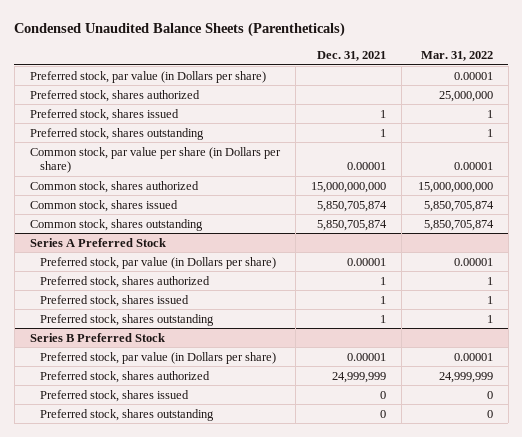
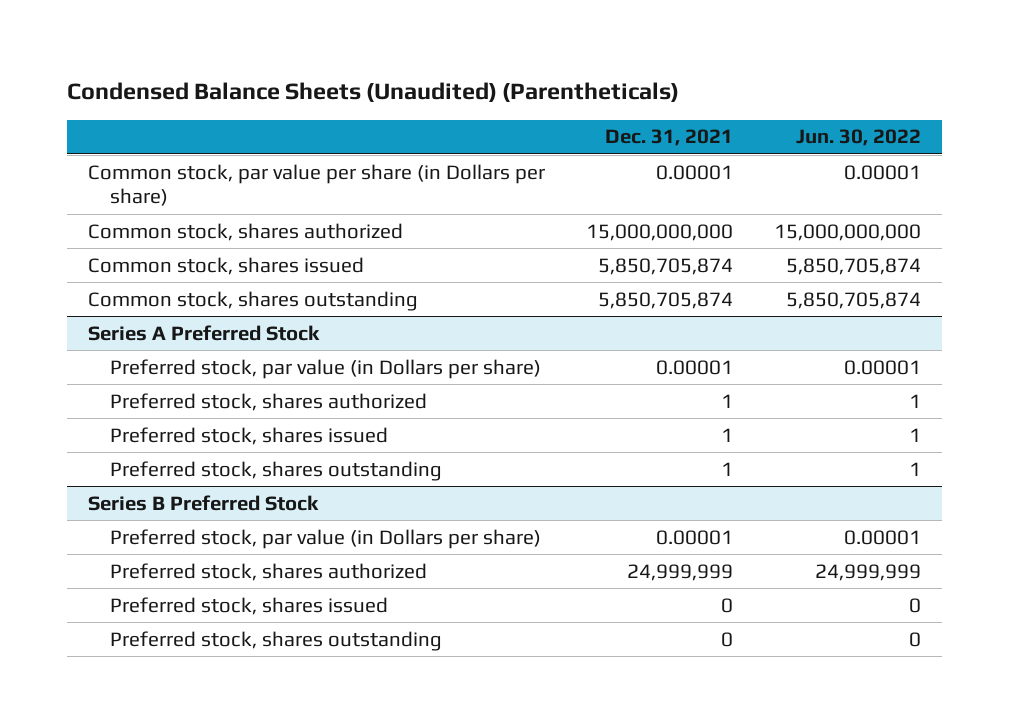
- Condensed Unaudited Balance Sheets (Parentheticals)
+ Condensed Balance Sheets (Unaudited) (Parentheticals)
- | Dec. 31, 2021 | Mar. 31, 2022
+ | Dec. 31, 2021 | Jun. 30, 2022
- Preferred stock, par value (in Dollars per share) | | 0.00001
- Preferred stock, shares authorized | | 25,000,000
- Preferred stock, shares issued | 1 | 1
- Preferred stock, shares outstanding | 1 | 1

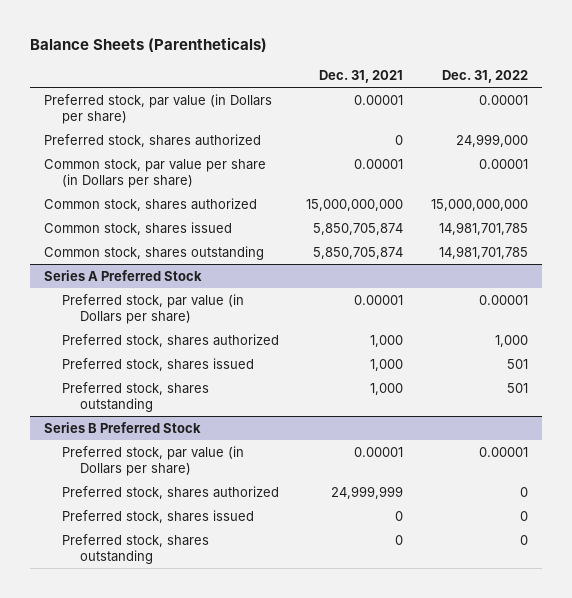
- Condensed Balance Sheets (Unaudited) (Parentheticals)
+ Balance Sheets (Parentheticals)
- | Dec. 31, 2021 | Jun. 30, 2022
+ | Dec. 31, 2021 | Dec. 31, 2022
+ Preferred stock, par value (in Dollars per share) | 0.00001 | 0.00001
+ Preferred stock, shares authorized | 0 | 24,999,000
@ Series A Preferred Stock
- Preferred stock, shares authorized | 1 | 1
- Preferred stock, shares issued | 1 | 1
- Preferred stock, shares outstanding | 1 | 1
+ Preferred stock, shares authorized | 1,000 | 1,000
+ Preferred stock, shares issued | 1,000 | 501
+ Preferred stock, shares outstanding | 1,000 | 501

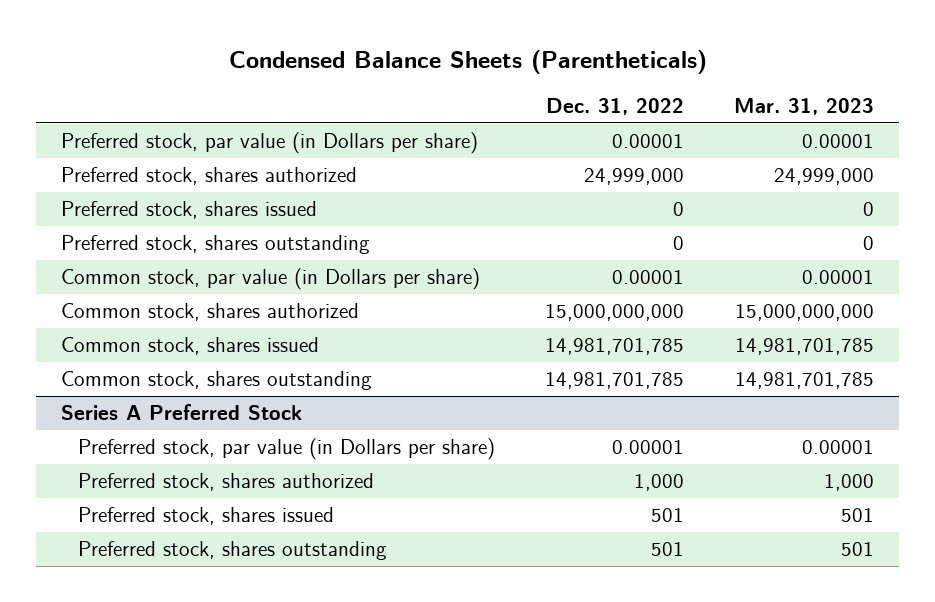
- Balance Sheets (Parentheticals)
+ Condensed Balance Sheets (Parentheticals)
- | Dec. 31, 2021 | Dec. 31, 2022
+ | Dec. 31, 2022 | Mar. 31, 2023
- Common stock, par value per share (in Dollars per share) | 0.00001 | 0.00001
+ Preferred stock, shares issued | 0 | 0
+ Preferred stock, shares outstanding | 0 | 0
+ Common stock, par value (in Dollars per share) | 0.00001 | 0.00001
- Series B Preferred Stock
- Preferred stock, par value (in Dollars per share) | 0.00001 | 0.00001
- Preferred stock, shares authorized | 24,999,999 | 0
- Preferred stock, shares issued | 0 | 0
- Preferred stock, shares outstanding | 0 | 0

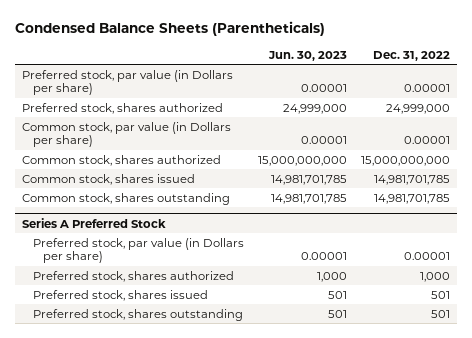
- | Dec. 31, 2022 | Mar. 31, 2023
+ | Jun. 30, 2023 | Dec. 31, 2022
- Preferred stock, shares issued | 0 | 0
- Preferred stock, shares outstanding | 0 | 0

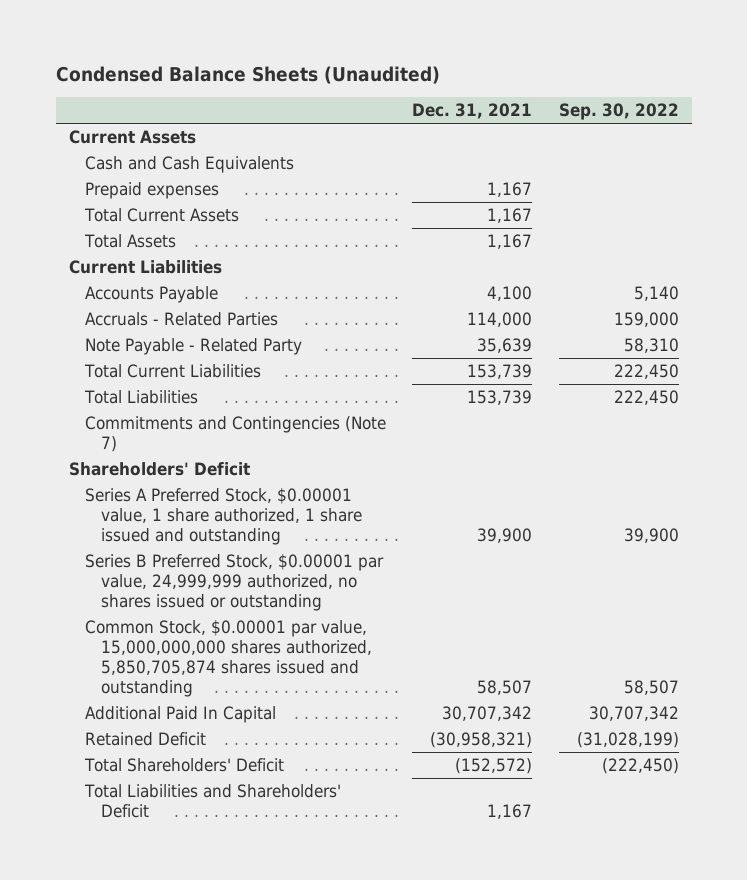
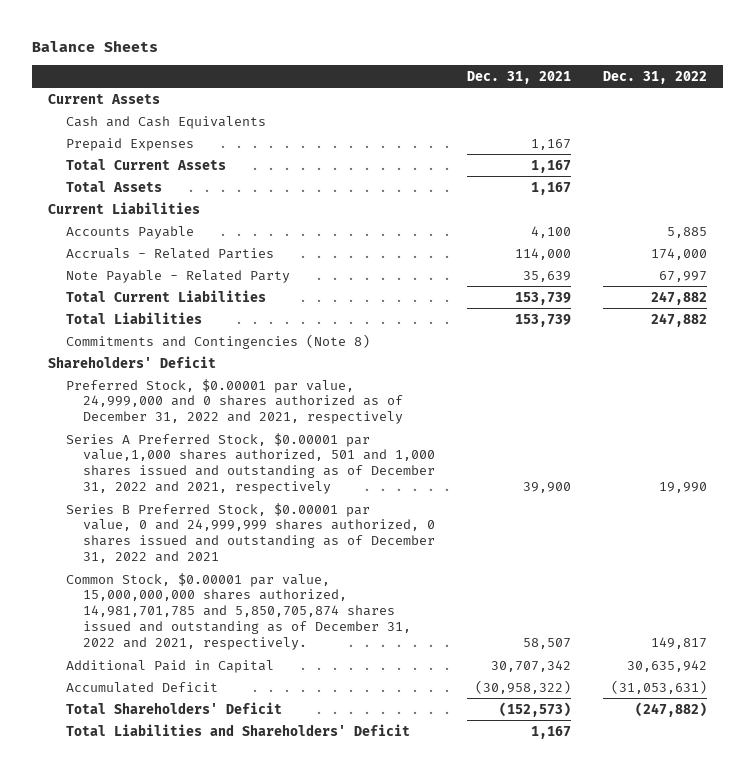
- Condensed Balance Sheets (Unaudited)
+ Balance Sheets
- | Dec. 31, 2021 | Sep. 30, 2022
+ | Dec. 31, 2021 | Dec. 31, 2022
- Prepaid expenses | 1,167 |
+ Prepaid Expenses | 1,167 |
- Commitments and Contingencies (Note 7)
+ Commitments and Contingencies (Note 8)
- Series A Preferred Stock, $0.00001 value, 1 share authorized, 1 share issued and outstanding | 39,900 | 39,900
- Series B Preferred Stock, $0.00001 par value, 24,999,999 authorized, no shares issued or outstanding
- Common Stock, $0.00001 par value, 15,000,000,000 shares authorized, 5,850,705,874 shares issued and outstanding | 58,507 | 58,507
- Additional Paid In Capital | 30,707,342 | 30,707,342
- Retained Deficit | (30,958,321) | (31,028,199)
- Total Shareholders' Deficit | (152,572) | (222,450)
+ Preferred Stock, $0.00001 par value, 24,999,000 and 0 shares authorized as of December 31, 2022 and 2021, respectively
+ Series A Preferred Stock, $0.00001 par value,1,000 shares authorized, 501 and 1,000 shares issued and outstanding as of December 31, 2022 and 2021, respectively | 39,900 | 19,990
+ Series B Preferred Stock, $0.00001 par value, 0 and 24,999,999 shares authorized, 0 shares issued and outstanding as of December 31, 2022 and 2021
+ Common Stock, $0.00001 par value, 15,000,000,000 shares authorized, 14,981,701,785 and 5,850,705,874 shares issued and outstanding as of December 31, 2022 and 2021, respectively. | 58,507 | 149,817
+ Additional Paid in Capital | 30,707,342 | 30,635,942
+ Accumulated Deficit | (30,958,322) | (31,053,631)
+ Total Shareholders' Deficit | (152,573) | (247,882)

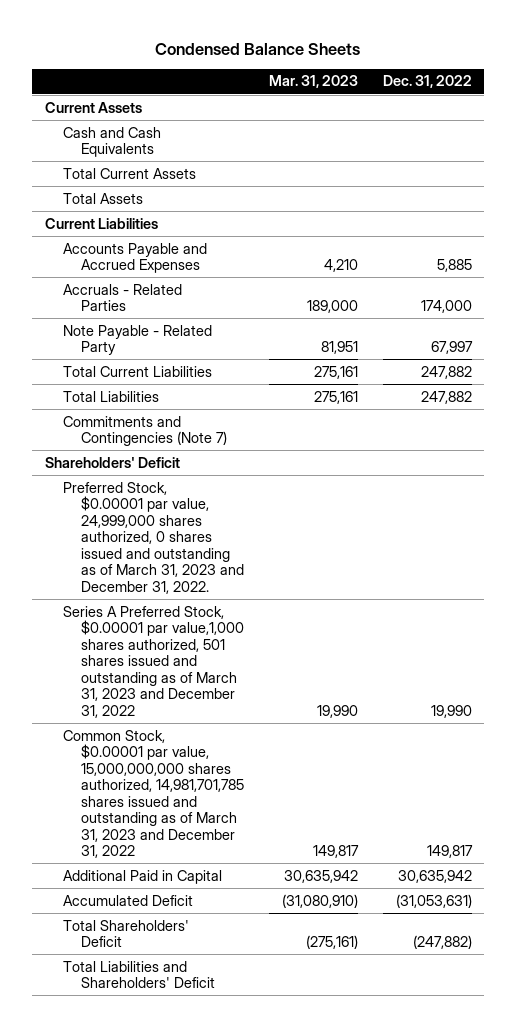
- Balance Sheets
+ Condensed Balance Sheets
- | Dec. 31, 2021 | Dec. 31, 2022
+ | Mar. 31, 2023 | Dec. 31, 2022
- Prepaid Expenses | 1,167 |
- Accounts Payable | 4,100 | 5,885
+ Accounts Payable and Accrued Expenses | 4,210 | 5,885
- Commitments and Contingencies (Note 8)
+ Commitments and Contingencies (Note 7)
- Preferred Stock, $0.00001 par value, 24,999,000 and 0 shares authorized as of December 31, 2022 and 2021, respectively
- Series A Preferred Stock, $0.00001 par value,1,000 shares authorized, 501 and 1,000 shares issued and outstanding as of December 31, 2022 and 2021, respectively | 39,900 | 19,990
- Series B Preferred Stock, $0.00001 par value, 0 and 24,999,999 shares authorized, 0 shares issued and outstanding as of December 31, 2022 and 2021
- Common Stock, $0.00001 par value, 15,000,000,000 shares authorized, 14,981,701,785 and 5,850,705,874 shares issued and outstanding as of December 31, 2022 and 2021, respectively. | 58,507 | 149,817
+ Preferred Stock, $0.00001 par value, 24,999,000 shares authorized, 0 shares issued and outstanding as of March 31, 2023 and December 31, 2022.
+ Series A Preferred Stock, $0.00001 par value,1,000 shares authorized, 501 shares issued and outstanding as of March 31, 2023 and December 31, 2022 | 19,990 | 19,990
+ Common Stock, $0.00001 par value, 15,000,000,000 shares authorized, 14,981,701,785 shares issued and outstanding as of March 31, 2023 and December 31, 2022 | 149,817 | 149,817

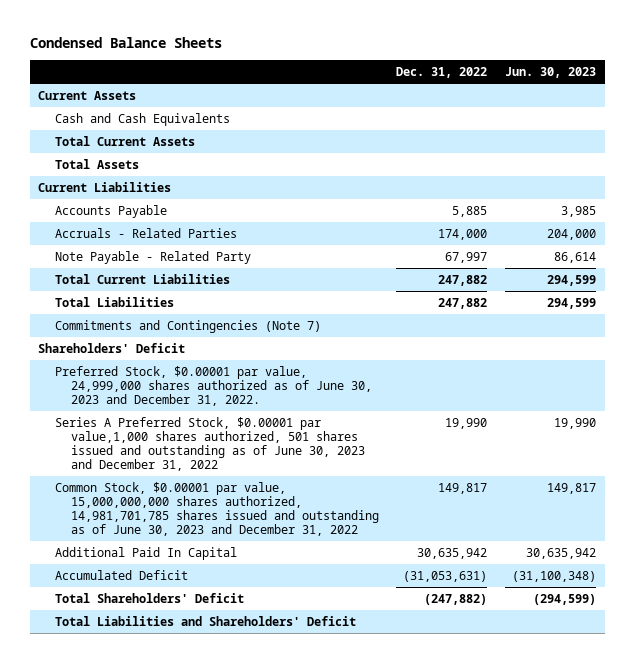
- | Mar. 31, 2023 | Dec. 31, 2022
+ | Dec. 31, 2022 | Jun. 30, 2023
- Accounts Payable and Accrued Expenses | 4,210 | 5,885
+ Accounts Payable | 5,885 | 3,985
- Preferred Stock, $0.00001 par value, 24,999,000 shares authorized, 0 shares issued and outstanding as of March 31, 2023 and December 31, 2022.
- Series A Preferred Stock, $0.00001 par value,1,000 shares authorized, 501 shares issued and outstanding as of March 31, 2023 and December 31, 2022 | 19,990 | 19,990
- Common Stock, $0.00001 par value, 15,000,000,000 shares authorized, 14,981,701,785 shares issued and outstanding as of March 31, 2023 and December 31, 2022 | 149,817 | 149,817
- Additional Paid in Capital | 30,635,942 | 30,635,942
+ Preferred Stock, $0.00001 par value, 24,999,000 shares authorized as of June 30, 2023 and December 31, 2022.
+ Series A Preferred Stock, $0.00001 par value,1,000 shares authorized, 501 shares issued and outstanding as of June 30, 2023 and December 31, 2022 | 19,990 | 19,990
+ Common Stock, $0.00001 par value, 15,000,000,000 shares authorized, 14,981,701,785 shares issued and outstanding as of June 30, 2023 and December 31, 2022 | 149,817 | 149,817
+ Additional Paid In Capital | 30,635,942 | 30,635,942

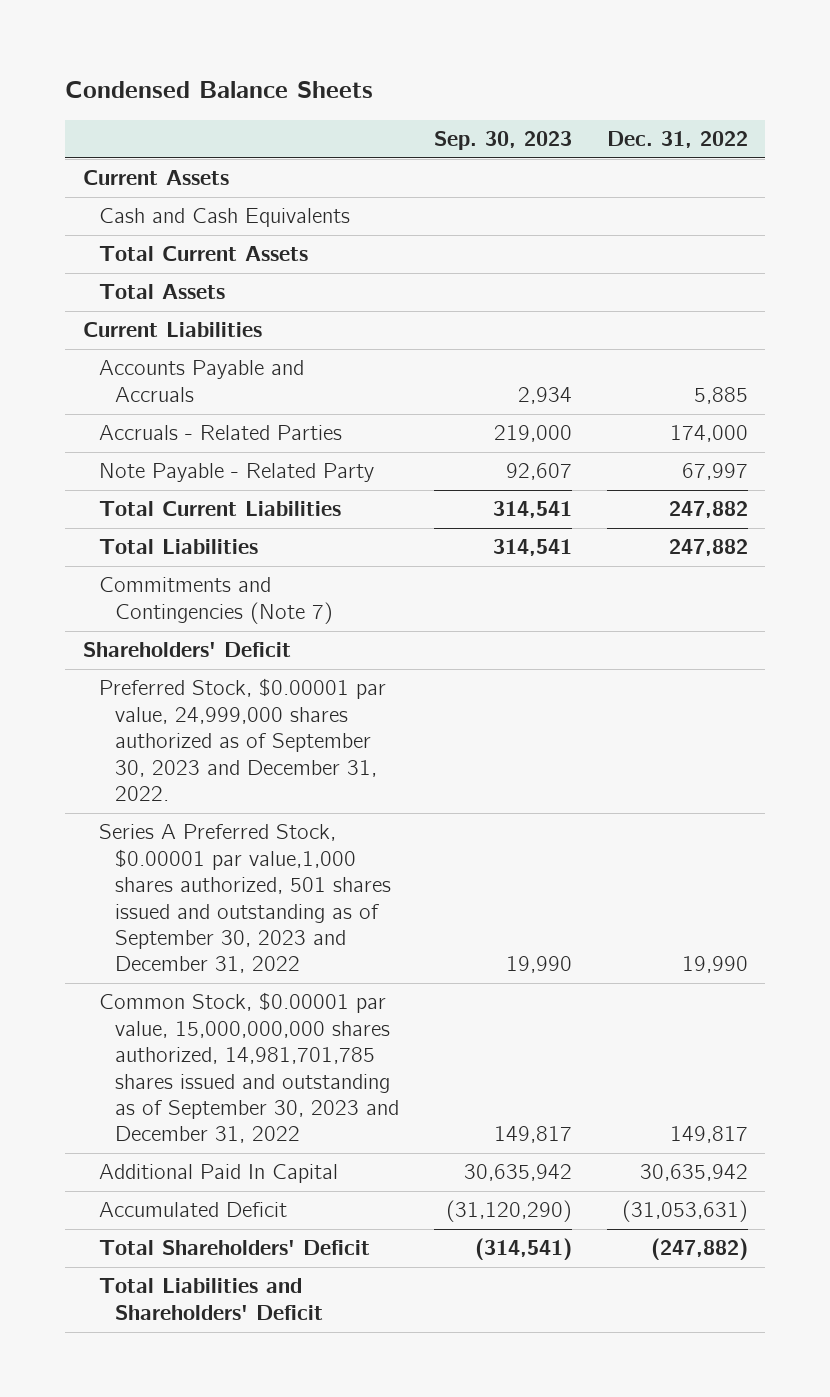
- | Dec. 31, 2022 | Jun. 30, 2023
+ | Sep. 30, 2023 | Dec. 31, 2022
- Accounts Payable | 5,885 | 3,985
+ Accounts Payable and Accruals | 2,934 | 5,885
- Preferred Stock, $0.00001 par value, 24,999,000 shares authorized as of June 30, 2023 and December 31, 2022.
- Series A Preferred Stock, $0.00001 par value,1,000 shares authorized, 501 shares issued and outstanding as of June 30, 2023 and December 31, 2022 | 19,990 | 19,990
- Common Stock, $0.00001 par value, 15,000,000,000 shares authorized, 14,981,701,785 shares issued and outstanding as of June 30, 2023 and December 31, 2022 | 149,817 | 149,817
+ Preferred Stock, $0.00001 par value, 24,999,000 shares authorized as of September 30, 2023 and December 31, 2022.
+ Series A Preferred Stock, $0.00001 par value,1,000 shares authorized, 501 shares issued and outstanding as of September 30, 2023 and December 31, 2022 | 19,990 | 19,990
+ Common Stock, $0.00001 par value, 15,000,000,000 shares authorized, 14,981,701,785 shares issued and outstanding as of September 30, 2023 and December 31, 2022 | 149,817 | 149,817

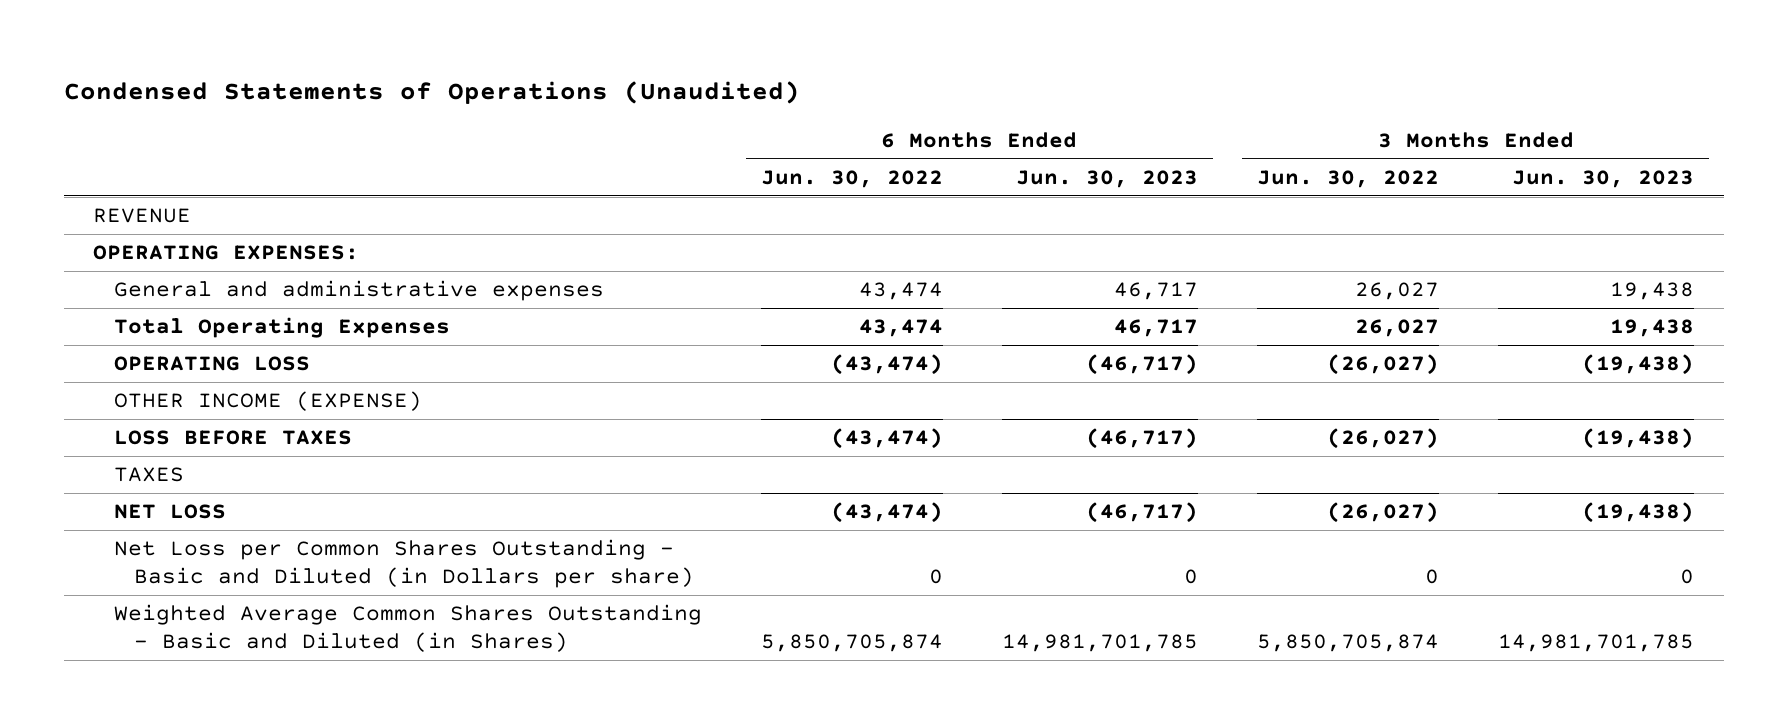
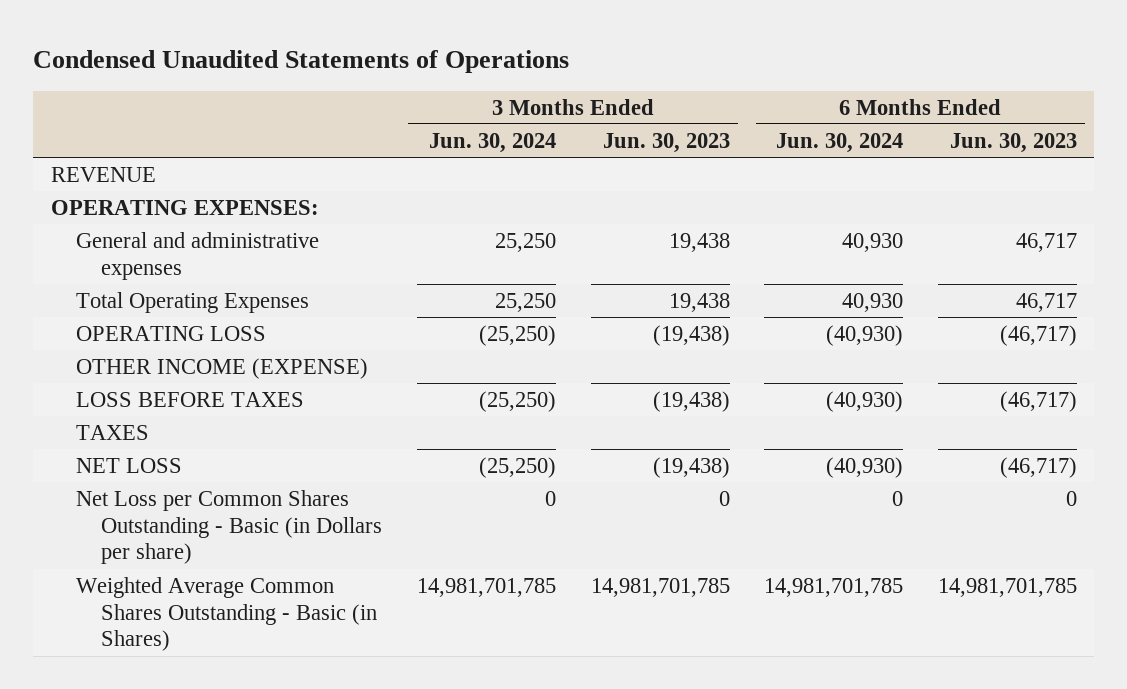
- Condensed Statements of Operations (Unaudited)
+ Condensed Unaudited Statements of Operations
- | 6 Months Ended Jun. 30, 2022 | 6 Months Ended Jun. 30, 2023 | 3 Months Ended Jun. 30, 2022 | 3 Months Ended Jun. 30, 2023
+ | 3 Months Ended Jun. 30, 2024 | 3 Months Ended Jun. 30, 2023 | 6 Months Ended Jun. 30, 2024 | 6 Months Ended Jun. 30, 2023
- Net Loss per Common Shares Outstanding - Basic and Diluted (in Dollars per share) | 0 | 0 | 0 | 0
- Weighted Average Common Shares Outstanding - Basic and Diluted (in Shares) | 5,850,705,874 | 14,981,701,785 | 5,850,705,874 | 14,981,701,785
+ Net Loss per Common Shares Outstanding - Basic (in Dollars per share) | 0 | 0 | 0 | 0
+ Weighted Average Common Shares Outstanding - Basic (in Shares) | 14,981,701,785 | 14,981,701,785 | 14,981,701,785 | 14,981,701,785

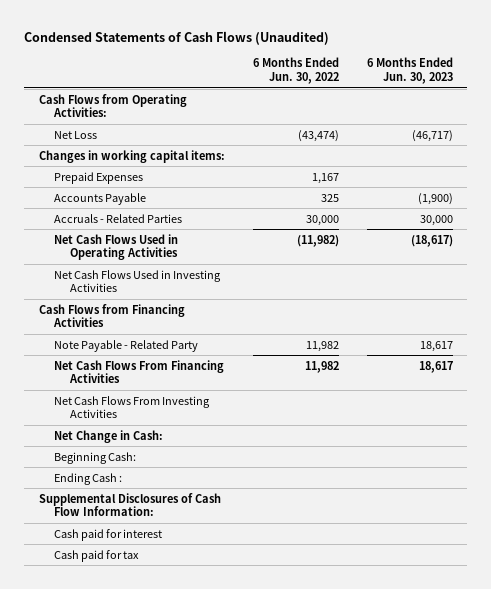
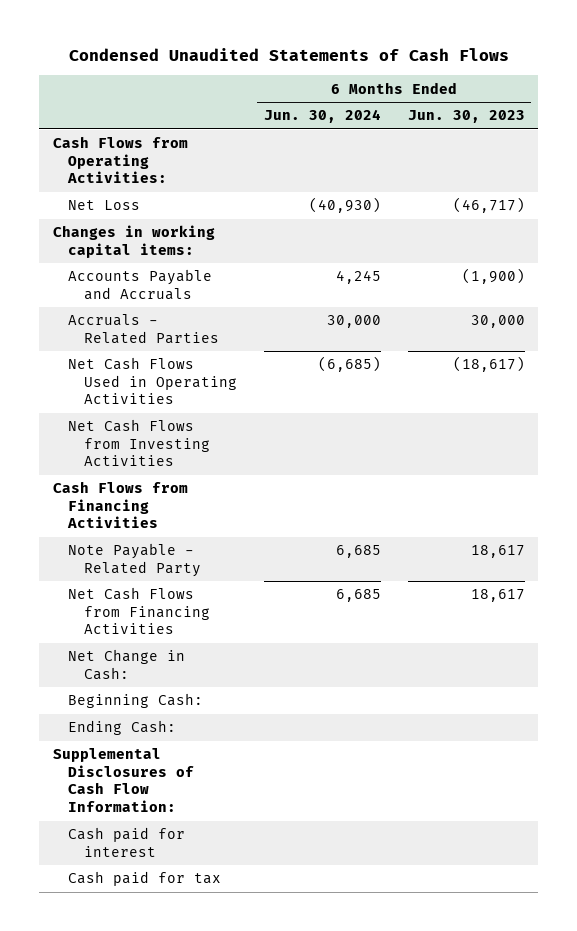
- Condensed Statements of Cash Flows (Unaudited)
+ Condensed Unaudited Statements of Cash Flows
- | 6 Months Ended Jun. 30, 2022 | 6 Months Ended Jun. 30, 2023
+ | 6 Months Ended Jun. 30, 2024 | 6 Months Ended Jun. 30, 2023
- Prepaid Expenses | 1,167 |
- Accounts Payable | 325 | (1,900)
+ Accounts Payable and Accruals | 4,245 | (1,900)
- Net Cash Flows Used in Investing Activities
+ Net Cash Flows from Investing Activities
- Net Cash Flows From Financing Activities | 11,982 | 18,617
- Net Cash Flows From Investing Activities
+ Net Cash Flows from Financing Activities | 6,685 | 18,617
- Ending Cash :
+ Ending Cash:

